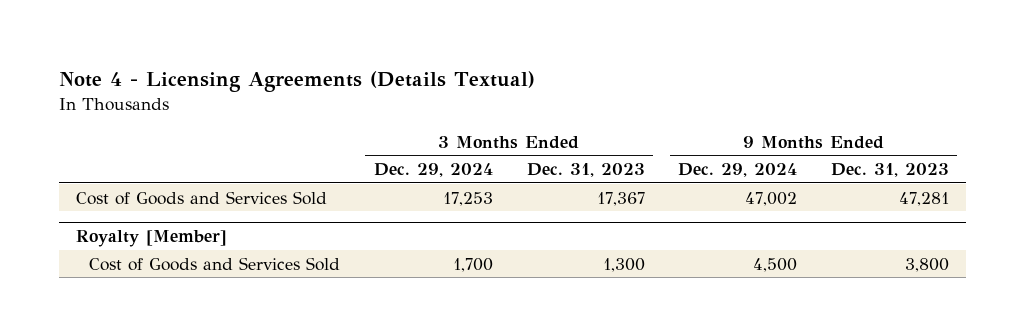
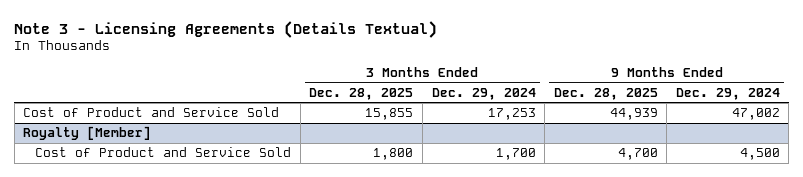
- Note 4 - Licensing Agreements (Details Textual)
+ Note 3 - Licensing Agreements (Details Textual)
- | 3 Months Ended Dec. 29, 2024 | 3 Months Ended Dec. 31, 2023 | 9 Months Ended Dec. 29, 2024 | 9 Months Ended Dec. 31, 2023
+ | 3 Months Ended Dec. 28, 2025 | 3 Months Ended Dec. 29, 2024 | 9 Months Ended Dec. 28, 2025 | 9 Months Ended Dec. 29, 2024
- Cost of Goods and Services Sold | 17,253 | 17,367 | 47,002 | 47,281
+ Cost of Product and Service Sold | 15,855 | 17,253 | 44,939 | 47,002
@ Royalty [Member]
- Cost of Goods and Services Sold | 1,700 | 1,300 | 4,500 | 3,800
+ Cost of Product and Service Sold | 1,800 | 1,700 | 4,700 | 4,500

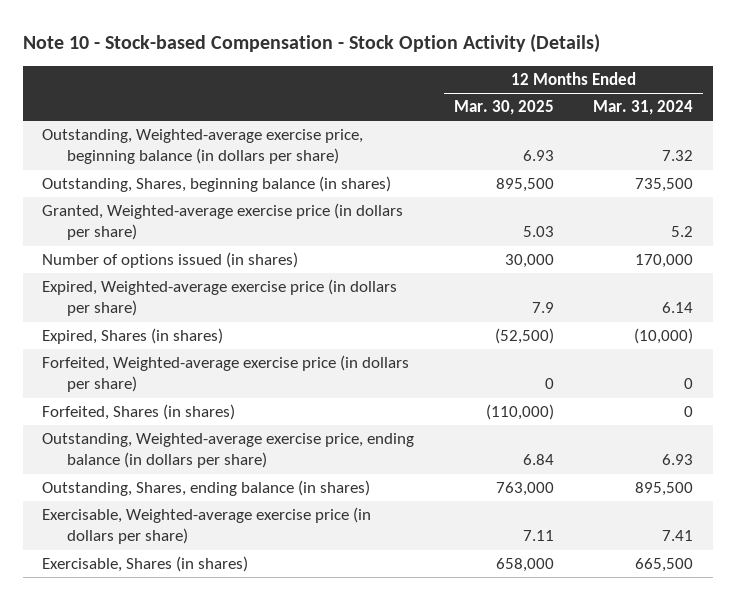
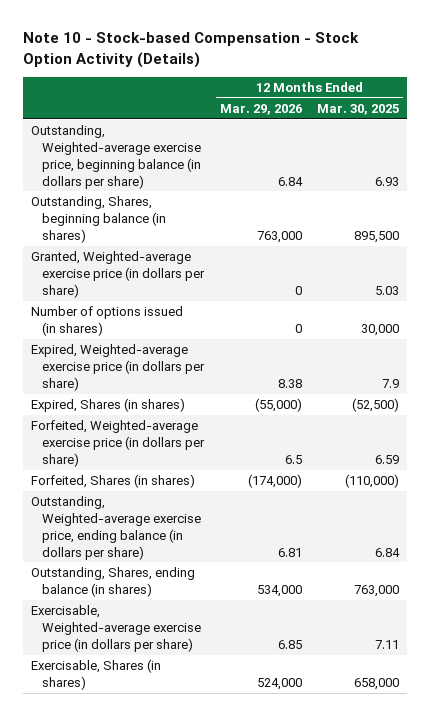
- | 12 Months Ended Mar. 30, 2025 | 12 Months Ended Mar. 31, 2024
+ | 12 Months Ended Mar. 29, 2026 | 12 Months Ended Mar. 30, 2025
- Forfeited, Weighted-average exercise price (in dollars per share) | 0 | 0
+ Forfeited, Weighted-average exercise price (in dollars per share) | 6.5 | 6.59

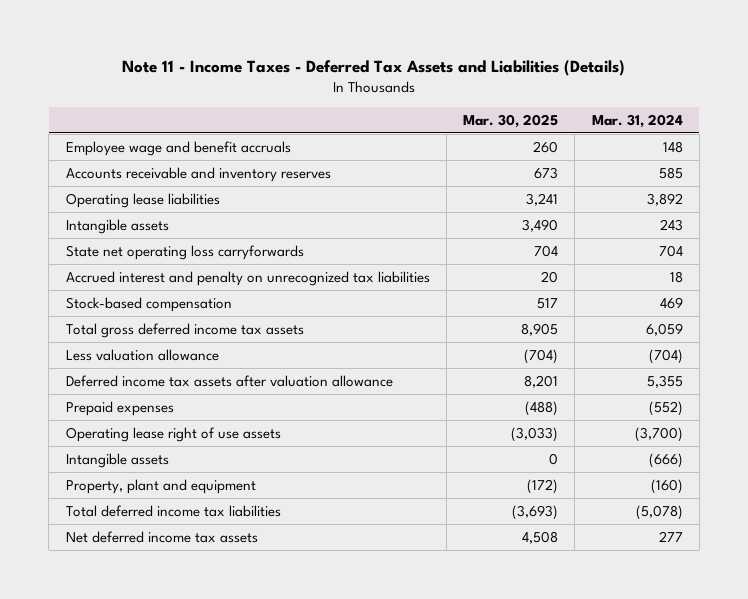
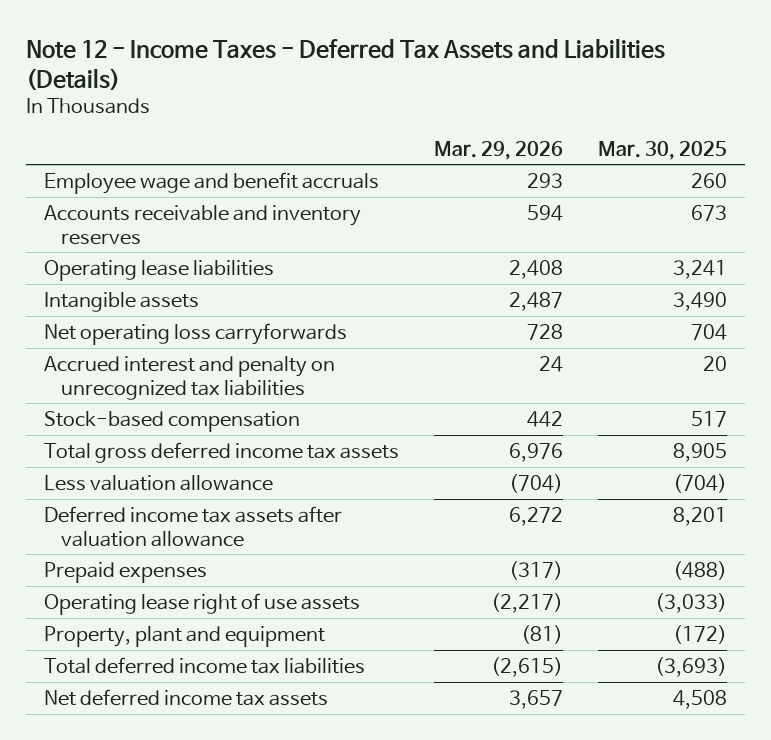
- Note 11 - Income Taxes - Deferred Tax Assets and Liabilities (Details)
+ Note 12 - Income Taxes - Deferred Tax Assets and Liabilities (Details)
- | Mar. 30, 2025 | Mar. 31, 2024
+ | Mar. 29, 2026 | Mar. 30, 2025
- State net operating loss carryforwards | 704 | 704
+ Net operating loss carryforwards | 728 | 704
- Intangible assets | 0 | (666)

